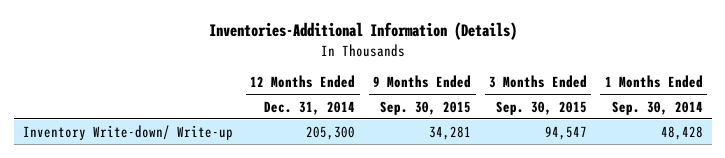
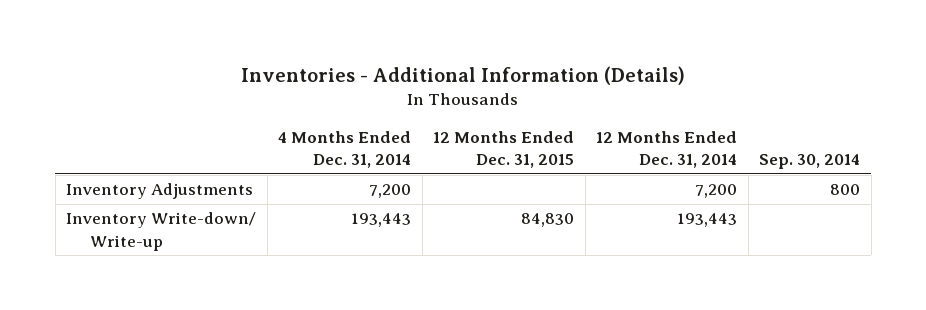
- Inventories-Additional Information (Details)
+ Inventories - Additional Information (Details)
- | 12 Months Ended Dec. 31, 2014 | 9 Months Ended Sep. 30, 2015 | 3 Months Ended Sep. 30, 2015 | 1 Months Ended Sep. 30, 2014
+ | 4 Months Ended Dec. 31, 2014 | 12 Months Ended Dec. 31, 2015 | 12 Months Ended Dec. 31, 2014 | Sep. 30, 2014
- Inventory Write-down/ Write-up | 205,300 | 34,281 | 94,547 | 48,428
+ Inventory Adjustments | 7,200 | | 7,200 | 800
+ Inventory Write-down/ Write-up | 193,443 | 84,830 | 193,443 |

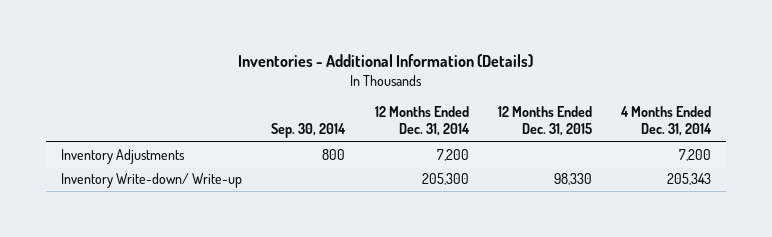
- | 4 Months Ended Dec. 31, 2014 | 12 Months Ended Dec. 31, 2015 | 12 Months Ended Dec. 31, 2014 | Sep. 30, 2014
+ | Sep. 30, 2014 | 12 Months Ended Dec. 31, 2014 | 12 Months Ended Dec. 31, 2015 | 4 Months Ended Dec. 31, 2014
- Inventory Write-down/ Write-up | 193,443 | 84,830 | 193,443 |
+ Inventory Write-down/ Write-up | | 205,300 | 98,330 | 205,343

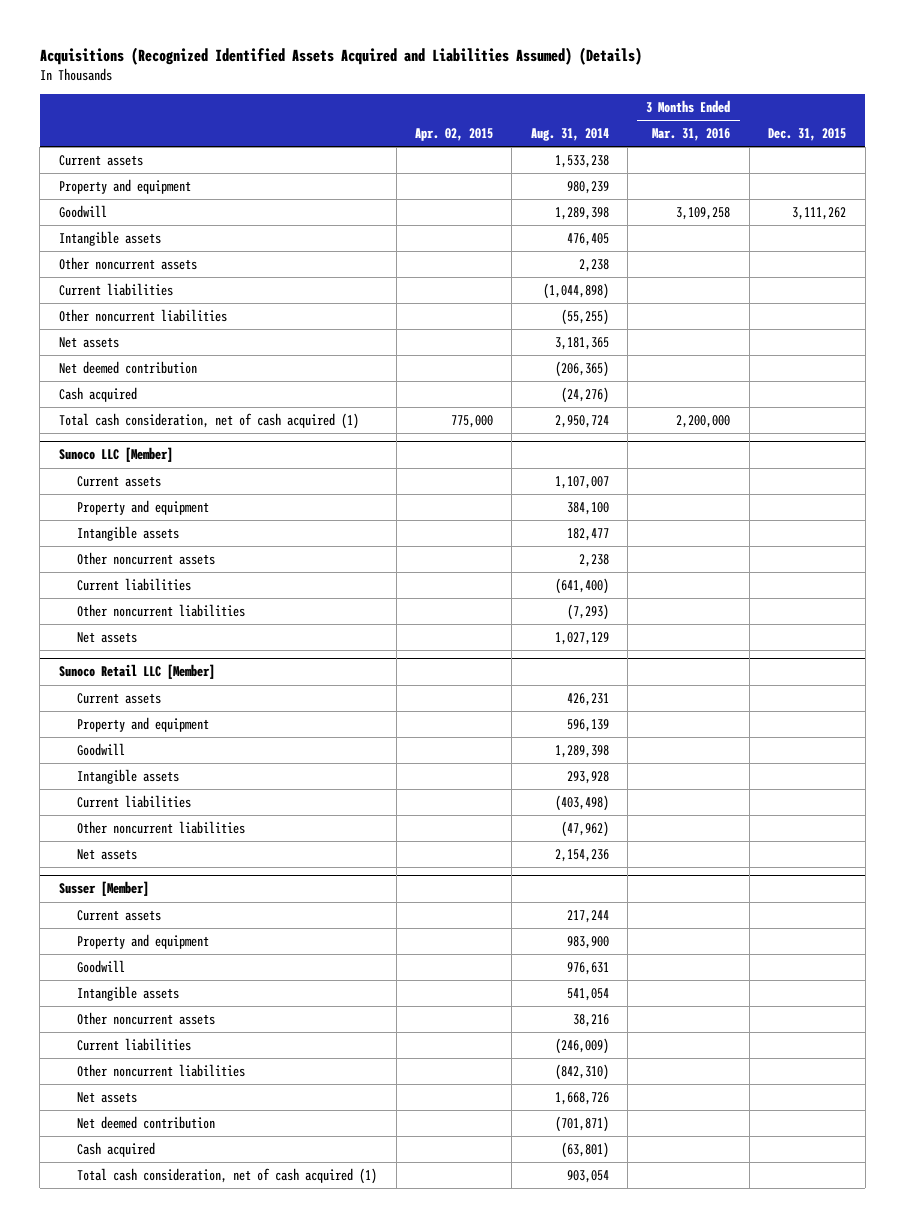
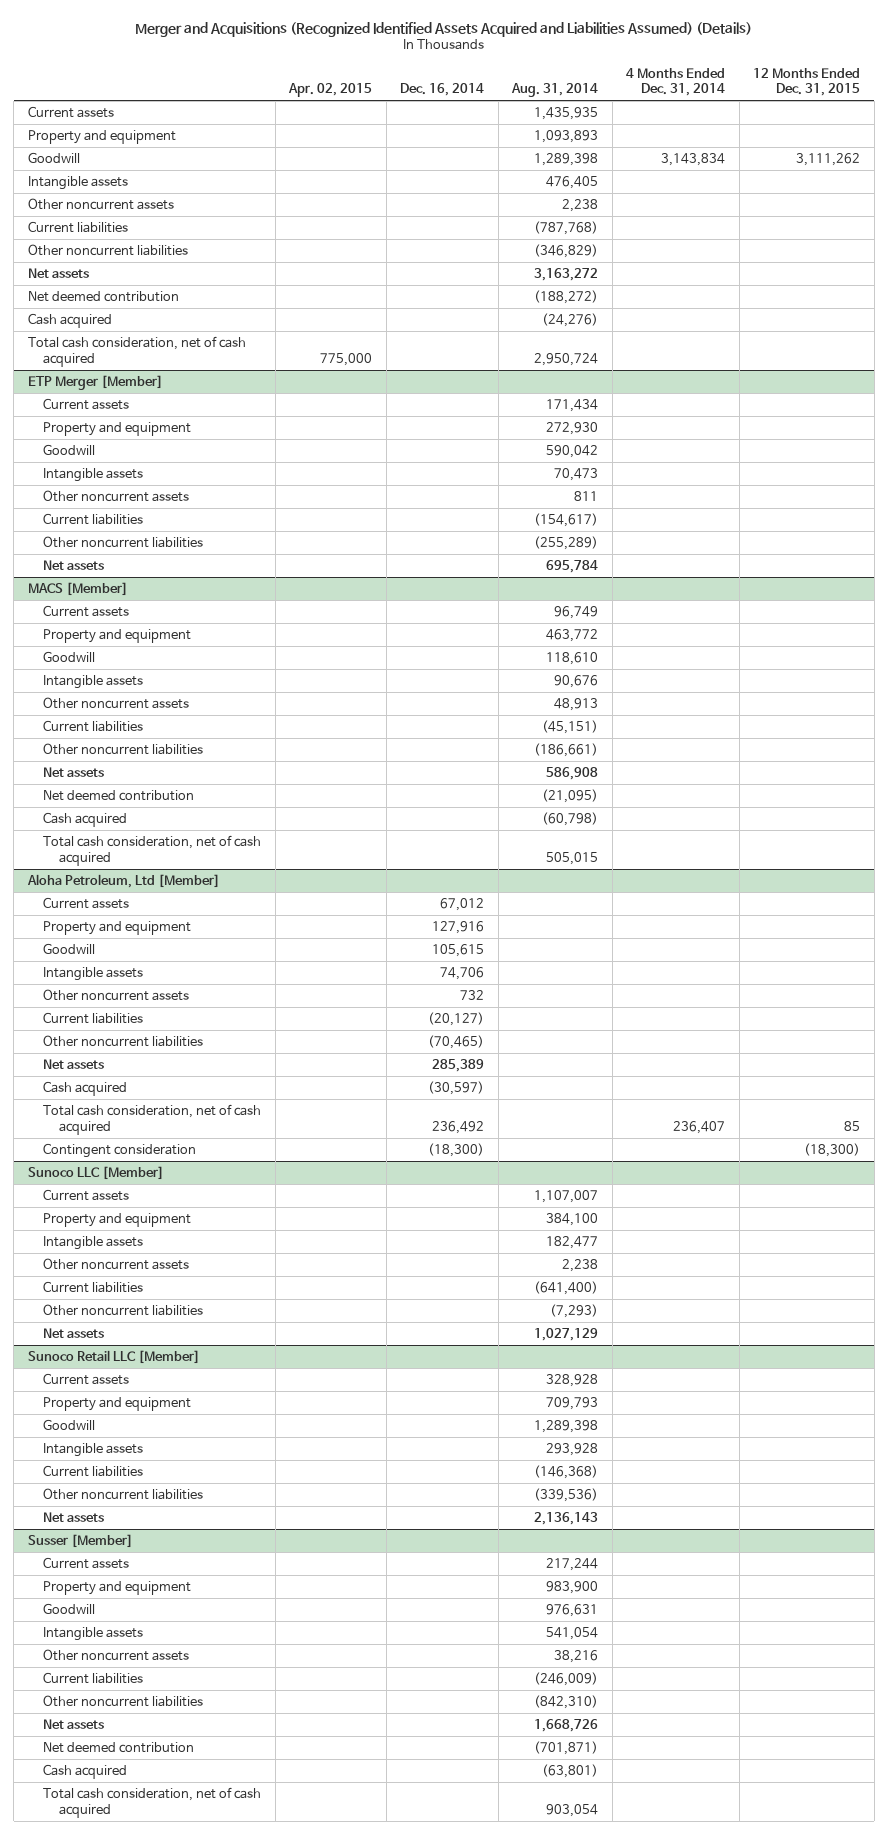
- Acquisitions (Recognized Identified Assets Acquired and Liabilities Assumed) (Details)
+ Merger and Acquisitions (Recognized Identified Assets Acquired and Liabilities Assumed) (Details)
- | Apr. 02, 2015 | Aug. 31, 2014 | 3 Months Ended Mar. 31, 2016 | Dec. 31, 2015
+ | Apr. 02, 2015 | Dec. 16, 2014 | Aug. 31, 2014 | 4 Months Ended Dec. 31, 2014 | 12 Months Ended Dec. 31, 2015
- Current assets | | 1,533,238 | |
- Property and equipment | | 980,239 | |
+ Current assets | | | 1,435,935 | |
+ Property and equipment | | | 1,093,893 | |
- Current liabilities | | (1,044,898) | |
- Other noncurrent liabilities | | (55,255) | |
- Net assets | | 3,181,365 | |
- Net deemed contribution | | (206,365) | |
+ Current liabilities | | | (787,768) | |
+ Other noncurrent liabilities | | | (346,829) | |
+ Net assets | | | 3,163,272 | |
+ Net deemed contribution | | | (188,272) | |
- Total cash consideration, net of cash acquired (1) | 775,000 | 2,950,724 | 2,200,000 |
+ Total cash consideration, net of cash acquired | 775,000 | | 2,950,724 | |
+ ETP Merger [Member]
+ Current assets | | | 171,434 | |
+ Property and equipment | | | 272,930 | |
+ Goodwill | | | 590,042 | |
+ Intangible assets | | | 70,473 | |
+ Other noncurrent assets | | | 811 | |
+ Current liabilities | | | (154,617) | |
+ Other noncurrent liabilities | | | (255,289) | |
+ Net assets | | | 695,784 | |
+ MACS [Member]
+ Current assets | | | 96,749 | |
+ Property and equipment | | | 463,772 | |
+ Goodwill | | | 118,610 | |
+ Intangible assets | | | 90,676 | |
+ Other noncurrent assets | | | 48,913 | |
+ Current liabilities | | | (45,151) | |
+ Other noncurrent liabilities | | | (186,661) | |
+ Net assets | | | 586,908 | |
+ Net deemed contribution | | | (21,095) | |
+ Cash acquired | | | (60,798) | |
+ Total cash consideration, net of cash acquired | | | 505,015 | |
+ Aloha Petroleum, Ltd [Member]
+ Current assets | | 67,012 | | |
+ Property and equipment | | 127,916 | | |
+ Goodwill | | 105,615 | | |
+ Intangible assets | | 74,706 | | |
+ Other noncurrent assets | | 732 | | |
+ Current liabilities | | (20,127) | | |
+ Other noncurrent liabilities | | (70,465) | | |
+ Net assets | | 285,389 | | |
+ Cash acquired | | (30,597) | | |
+ Total cash consideration, net of cash acquired | | 236,492 | | 236,407 | 85
+ Contingent consideration | | (18,300) | | | (18,300)
@ Sunoco Retail LLC [Member]
- Current assets | | 426,231 | |
- Property and equipment | | 596,139 | |
+ Current assets | | | 328,928 | |
+ Property and equipment | | | 709,793 | |
- Current liabilities | | (403,498) | |
- Other noncurrent liabilities | | (47,962) | |
- Net assets | | 2,154,236 | |
+ Current liabilities | | | (146,368) | |
+ Other noncurrent liabilities | | | (339,536) | |
+ Net assets | | | 2,136,143 | |
@ Susser [Member]
- Total cash consideration, net of cash acquired (1) | | 903,054 | |
+ Total cash consideration, net of cash acquired | | | 903,054 | |

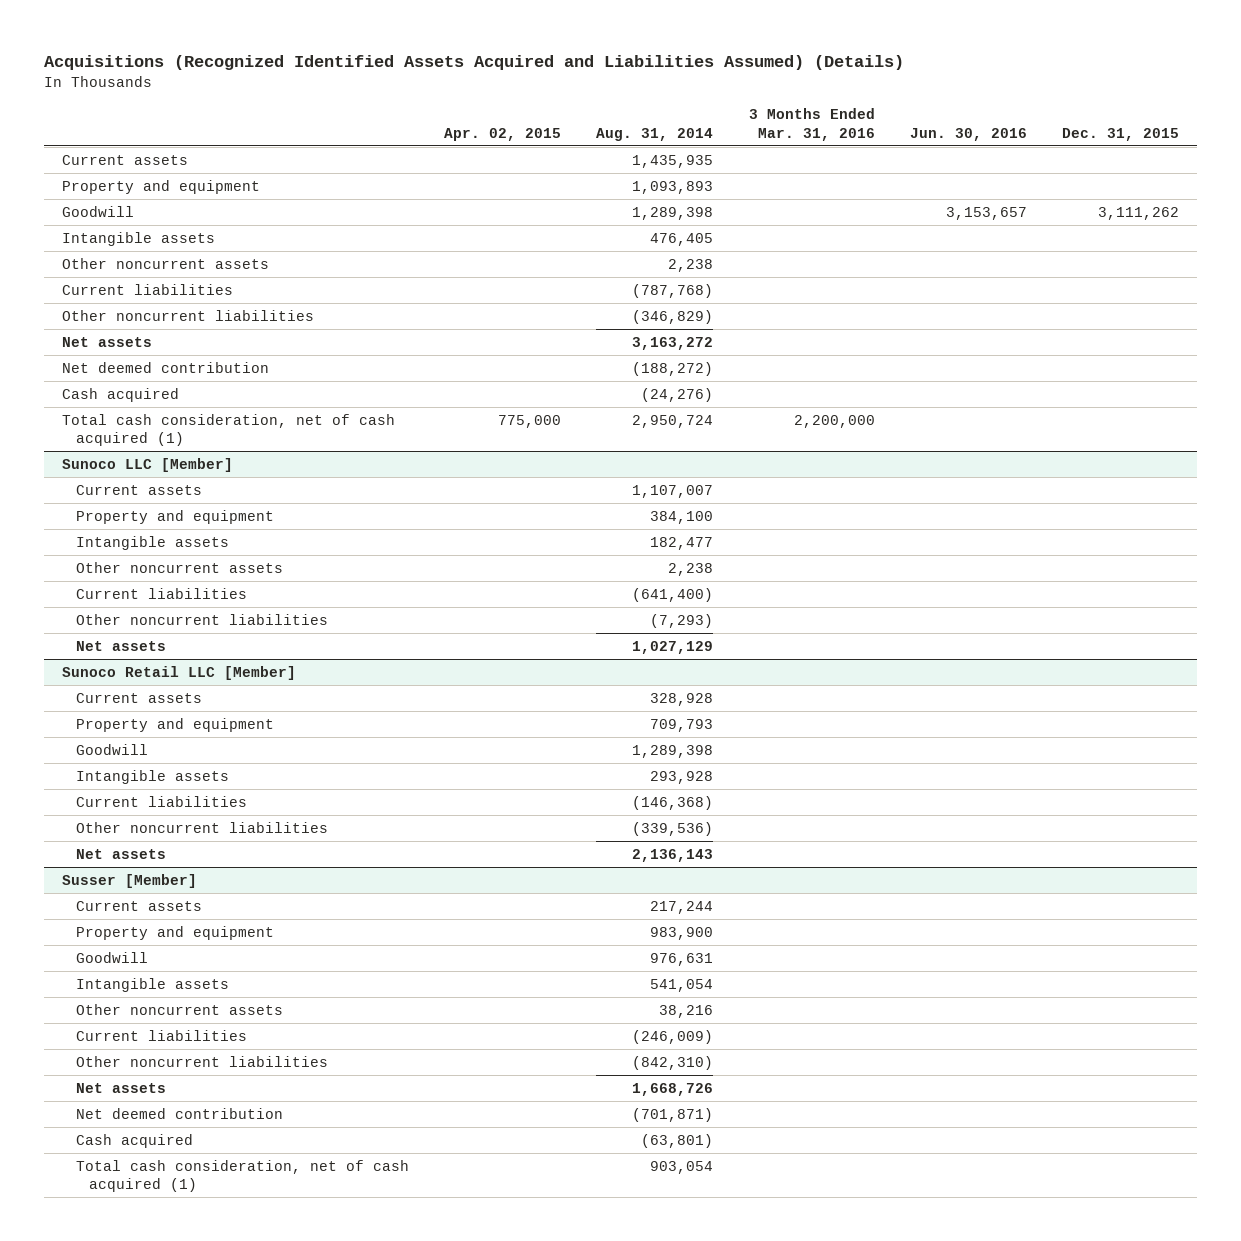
- Merger and Acquisitions (Recognized Identified Assets Acquired and Liabilities Assumed) (Details)
+ Acquisitions (Recognized Identified Assets Acquired and Liabilities Assumed) (Details)
- | Apr. 02, 2015 | Dec. 16, 2014 | Aug. 31, 2014 | 4 Months Ended Dec. 31, 2014 | 12 Months Ended Dec. 31, 2015
+ | Apr. 02, 2015 | Aug. 31, 2014 | 3 Months Ended Mar. 31, 2016 | Jun. 30, 2016 | Dec. 31, 2015
- Total cash consideration, net of cash acquired | 775,000 | | 2,950,724 | |
- ETP Merger [Member]
- Current assets | | | 171,434 | |
- Property and equipment | | | 272,930 | |
- Goodwill | | | 590,042 | |
- Intangible assets | | | 70,473 | |
- Other noncurrent assets | | | 811 | |
- Current liabilities | | | (154,617) | |
- Other noncurrent liabilities | | | (255,289) | |
- Net assets | | | 695,784 | |
- MACS [Member]
- Current assets | | | 96,749 | |
- Property and equipment | | | 463,772 | |
- Goodwill | | | 118,610 | |
- Intangible assets | | | 90,676 | |
- Other noncurrent assets | | | 48,913 | |
- Current liabilities | | | (45,151) | |
- Other noncurrent liabilities | | | (186,661) | |
- Net assets | | | 586,908 | |
- Net deemed contribution | | | (21,095) | |
- Cash acquired | | | (60,798) | |
- Total cash consideration, net of cash acquired | | | 505,015 | |
- Aloha Petroleum, Ltd [Member]
- Current assets | | 67,012 | | |
- Property and equipment | | 127,916 | | |
- Goodwill | | 105,615 | | |
- Intangible assets | | 74,706 | | |
- Other noncurrent assets | | 732 | | |
- Current liabilities | | (20,127) | | |
- Other noncurrent liabilities | | (70,465) | | |
- Net assets | | 285,389 | | |
- Cash acquired | | (30,597) | | |
- Total cash consideration, net of cash acquired | | 236,492 | | 236,407 | 85
- Contingent consideration | | (18,300) | | | (18,300)
+ Total cash consideration, net of cash acquired (1) | 775,000 | 2,950,724 | 2,200,000 | |
@ Susser [Member]
- Total cash consideration, net of cash acquired | | | 903,054 | |
+ Total cash consideration, net of cash acquired (1) | | 903,054 | | |

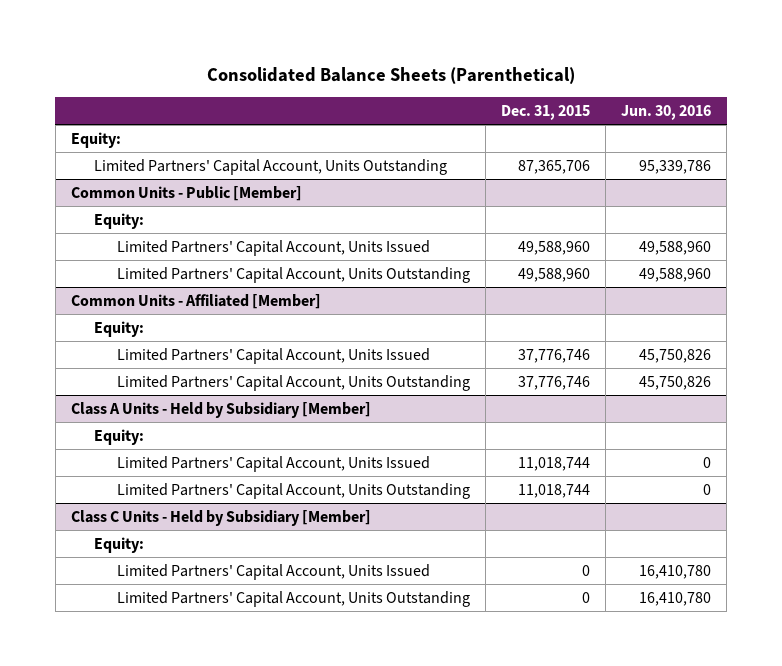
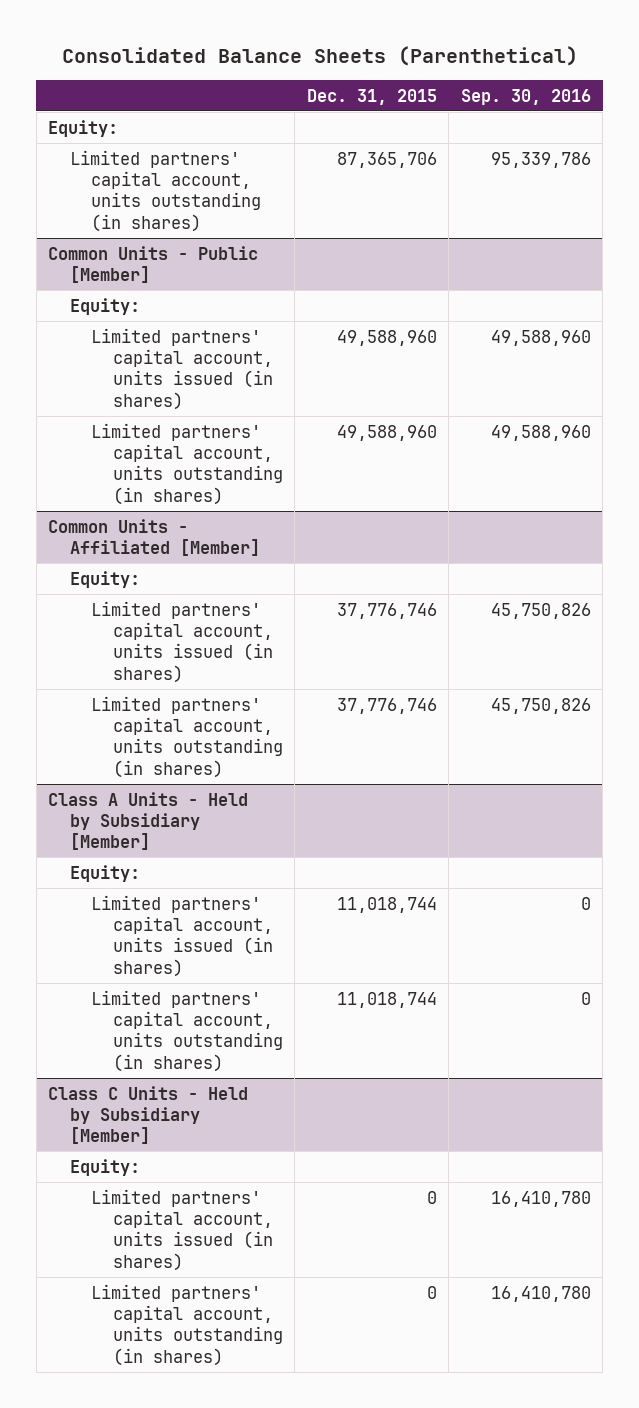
- | Dec. 31, 2015 | Jun. 30, 2016
+ | Dec. 31, 2015 | Sep. 30, 2016
- Limited Partners' Capital Account, Units Outstanding | 87,365,706 | 95,339,786
+ Limited partners' capital account, units outstanding (in shares) | 87,365,706 | 95,339,786
@ Common Units - Public [Member]
- Limited Partners' Capital Account, Units Issued | 49,588,960 | 49,588,960
- Limited Partners' Capital Account, Units Outstanding | 49,588,960 | 49,588,960
+ Limited partners' capital account, units issued (in shares) | 49,588,960 | 49,588,960
+ Limited partners' capital account, units outstanding (in shares) | 49,588,960 | 49,588,960
@ Common Units - Affiliated [Member]
- Limited Partners' Capital Account, Units Issued | 37,776,746 | 45,750,826
- Limited Partners' Capital Account, Units Outstanding | 37,776,746 | 45,750,826
+ Limited partners' capital account, units issued (in shares) | 37,776,746 | 45,750,826
+ Limited partners' capital account, units outstanding (in shares) | 37,776,746 | 45,750,826
@ Class A Units - Held by Subsidiary [Member]
- Limited Partners' Capital Account, Units Issued | 11,018,744 | 0
- Limited Partners' Capital Account, Units Outstanding | 11,018,744 | 0
+ Limited partners' capital account, units issued (in shares) | 11,018,744 | 0
+ Limited partners' capital account, units outstanding (in shares) | 11,018,744 | 0
@ Class C Units - Held by Subsidiary [Member]
- Limited Partners' Capital Account, Units Issued | 0 | 16,410,780
- Limited Partners' Capital Account, Units Outstanding | 0 | 16,410,780
+ Limited partners' capital account, units issued (in shares) | 0 | 16,410,780
+ Limited partners' capital account, units outstanding (in shares) | 0 | 16,410,780

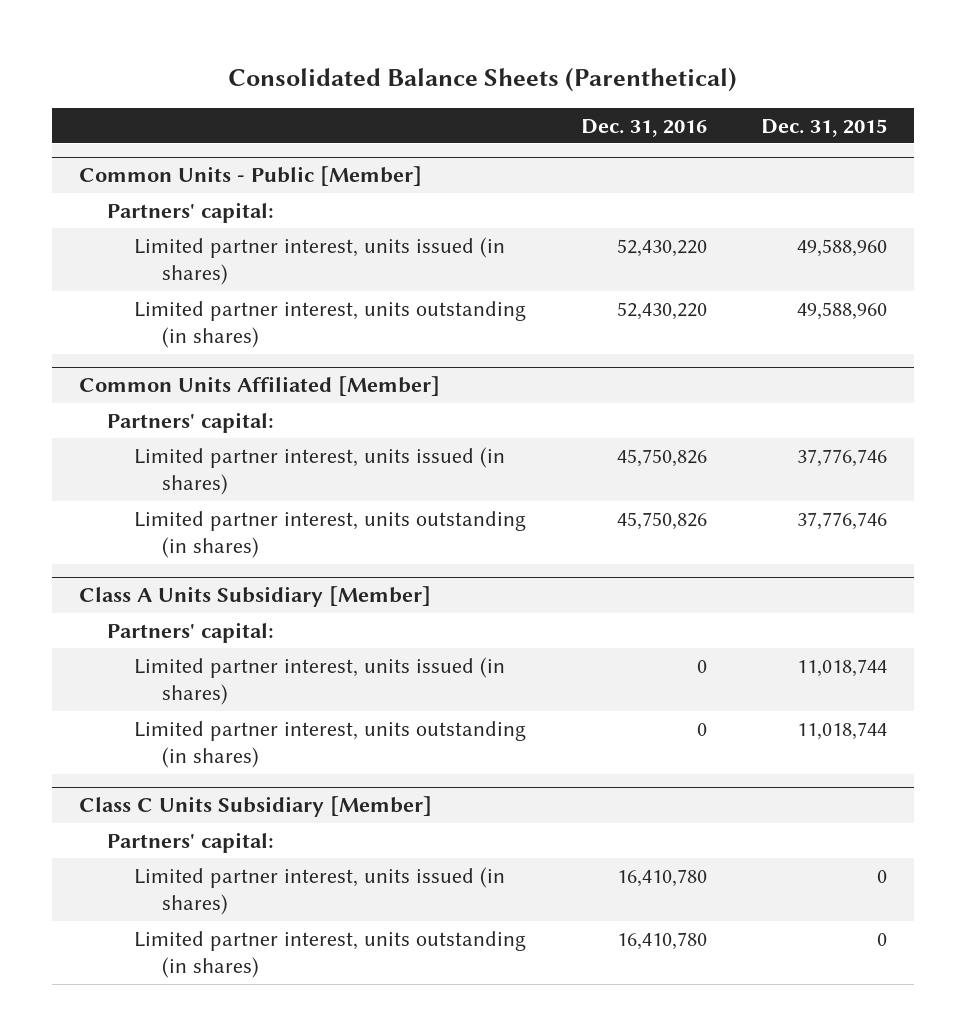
- | Dec. 31, 2015 | Sep. 30, 2016
+ | Dec. 31, 2016 | Dec. 31, 2015
- Equity:
- Limited partners' capital account, units outstanding (in shares) | 87,365,706 | 95,339,786
@ Common Units - Public [Member]
- Equity:
- Limited partners' capital account, units issued (in shares) | 49,588,960 | 49,588,960
- Limited partners' capital account, units outstanding (in shares) | 49,588,960 | 49,588,960
- Common Units - Affiliated [Member]
- Equity:
- Limited partners' capital account, units issued (in shares) | 37,776,746 | 45,750,826
- Limited partners' capital account, units outstanding (in shares) | 37,776,746 | 45,750,826
- Class A Units - Held by Subsidiary [Member]
- Equity:
- Limited partners' capital account, units issued (in shares) | 11,018,744 | 0
- Limited partners' capital account, units outstanding (in shares) | 11,018,744 | 0
- Class C Units - Held by Subsidiary [Member]
- Equity:
- Limited partners' capital account, units issued (in shares) | 0 | 16,410,780
- Limited partners' capital account, units outstanding (in shares) | 0 | 16,410,780
@ Common Units - Public [Member]
+ Partners' capital:
+ Limited partner interest, units issued (in shares) | 52,430,220 | 49,588,960
+ Limited partner interest, units outstanding (in shares) | 52,430,220 | 49,588,960
+ Common Units Affiliated [Member]
+ Partners' capital:
+ Limited partner interest, units issued (in shares) | 45,750,826 | 37,776,746
+ Limited partner interest, units outstanding (in shares) | 45,750,826 | 37,776,746
+ Class A Units Subsidiary [Member]
+ Partners' capital:
+ Limited partner interest, units issued (in shares) | 0 | 11,018,744
+ Limited partner interest, units outstanding (in shares) | 0 | 11,018,744
+ Class C Units Subsidiary [Member]
+ Partners' capital:
+ Limited partner interest, units issued (in shares) | 16,410,780 | 0
+ Limited partner interest, units outstanding (in shares) | 16,410,780 | 0

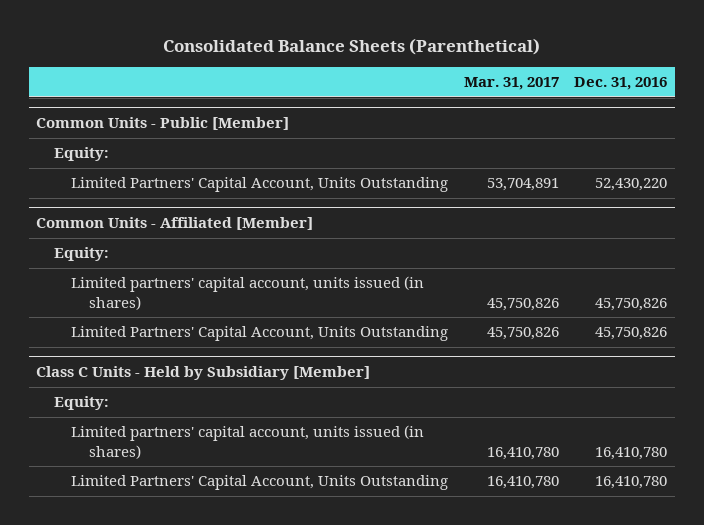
- | Dec. 31, 2016 | Dec. 31, 2015
+ | Mar. 31, 2017 | Dec. 31, 2016
@ Common Units - Public [Member]
- Partners' capital:
- Limited partner interest, units issued (in shares) | 52,430,220 | 49,588,960
- Limited partner interest, units outstanding (in shares) | 52,430,220 | 49,588,960
- Common Units Affiliated [Member]
- Partners' capital:
- Limited partner interest, units issued (in shares) | 45,750,826 | 37,776,746
- Limited partner interest, units outstanding (in shares) | 45,750,826 | 37,776,746
- Class A Units Subsidiary [Member]
- Partners' capital:
- Limited partner interest, units issued (in shares) | 0 | 11,018,744
- Limited partner interest, units outstanding (in shares) | 0 | 11,018,744
- Class C Units Subsidiary [Member]
- Partners' capital:
- Limited partner interest, units issued (in shares) | 16,410,780 | 0
- Limited partner interest, units outstanding (in shares) | 16,410,780 | 0
@ Common Units - Public [Member]
+ Equity:
+ Limited Partners' Capital Account, Units Outstanding | 53,704,891 | 52,430,220
+ Common Units - Affiliated [Member]
+ Equity:
+ Limited partners' capital account, units issued (in shares) | 45,750,826 | 45,750,826
+ Limited Partners' Capital Account, Units Outstanding | 45,750,826 | 45,750,826
+ Class C Units - Held by Subsidiary [Member]
+ Equity:
+ Limited partners' capital account, units issued (in shares) | 16,410,780 | 16,410,780
+ Limited Partners' Capital Account, Units Outstanding | 16,410,780 | 16,410,780

